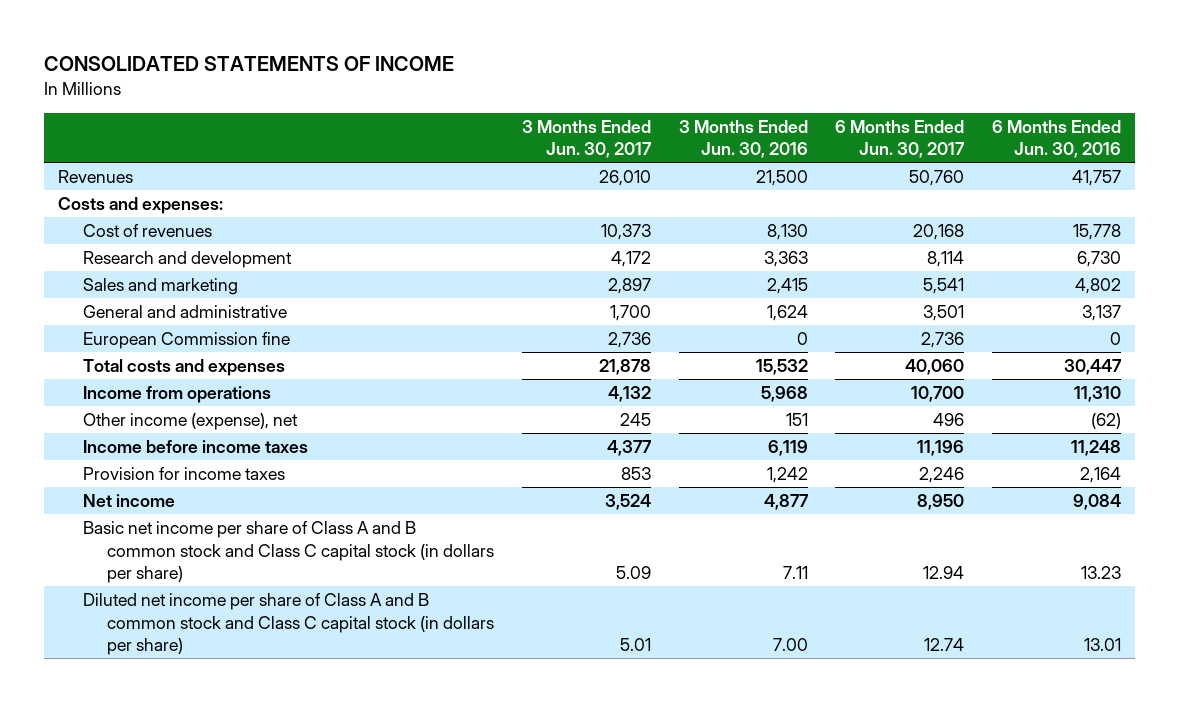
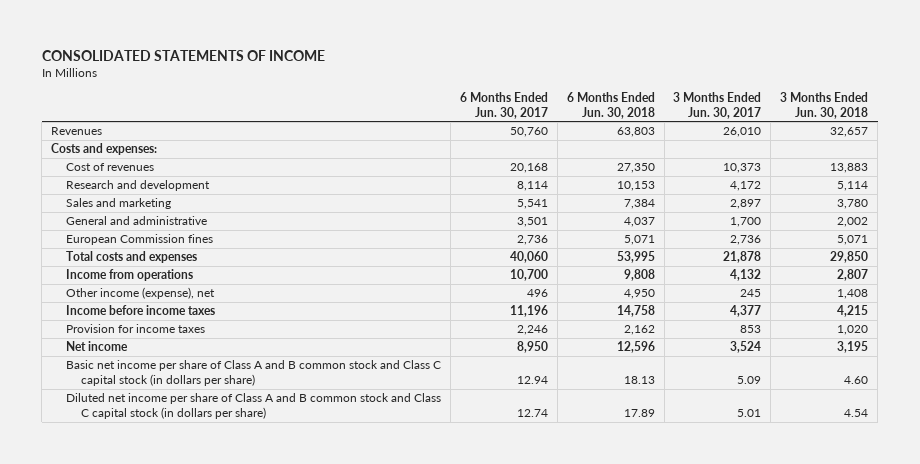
- | 3 Months Ended Jun. 30, 2017 | 3 Months Ended Jun. 30, 2016 | 6 Months Ended Jun. 30, 2017 | 6 Months Ended Jun. 30, 2016
+ | 6 Months Ended Jun. 30, 2017 | 6 Months Ended Jun. 30, 2018 | 3 Months Ended Jun. 30, 2017 | 3 Months Ended Jun. 30, 2018
- European Commission fine | 2,736 | 0 | 2,736 | 0
+ European Commission fines | 2,736 | 5,071 | 2,736 | 5,071

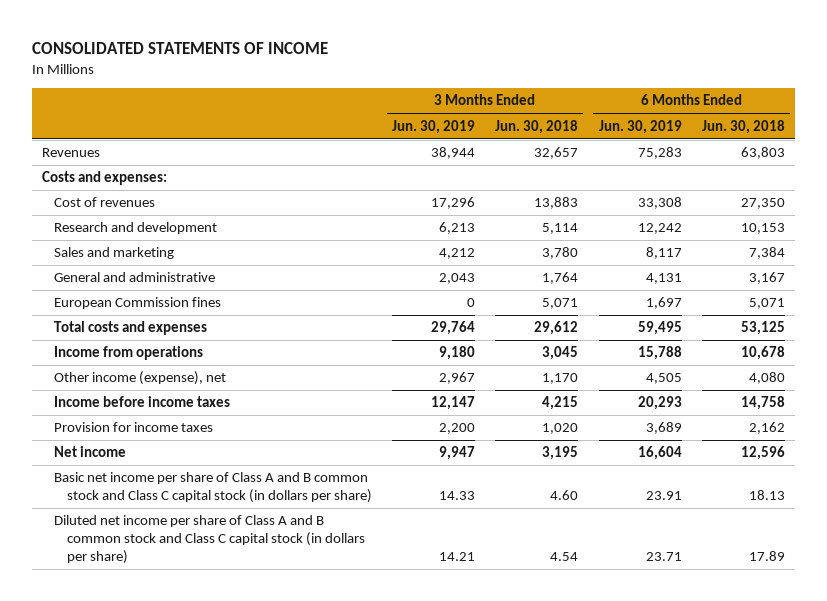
- | 6 Months Ended Jun. 30, 2017 | 6 Months Ended Jun. 30, 2018 | 3 Months Ended Jun. 30, 2017 | 3 Months Ended Jun. 30, 2018
+ | 3 Months Ended Jun. 30, 2019 | 3 Months Ended Jun. 30, 2018 | 6 Months Ended Jun. 30, 2019 | 6 Months Ended Jun. 30, 2018
- General and administrative | 3,501 | 4,037 | 1,700 | 2,002
+ General and administrative | 2,043 | 1,764 | 4,131 | 3,167
- Total costs and expenses | 40,060 | 53,995 | 21,878 | 29,850
- Income from operations | 10,700 | 9,808 | 4,132 | 2,807
- Other income (expense), net | 496 | 4,950 | 245 | 1,408
+ Total costs and expenses | 29,764 | 29,612 | 59,495 | 53,125
+ Income from operations | 9,180 | 3,045 | 15,788 | 10,678
+ Other income (expense), net | 2,967 | 1,170 | 4,505 | 4,080

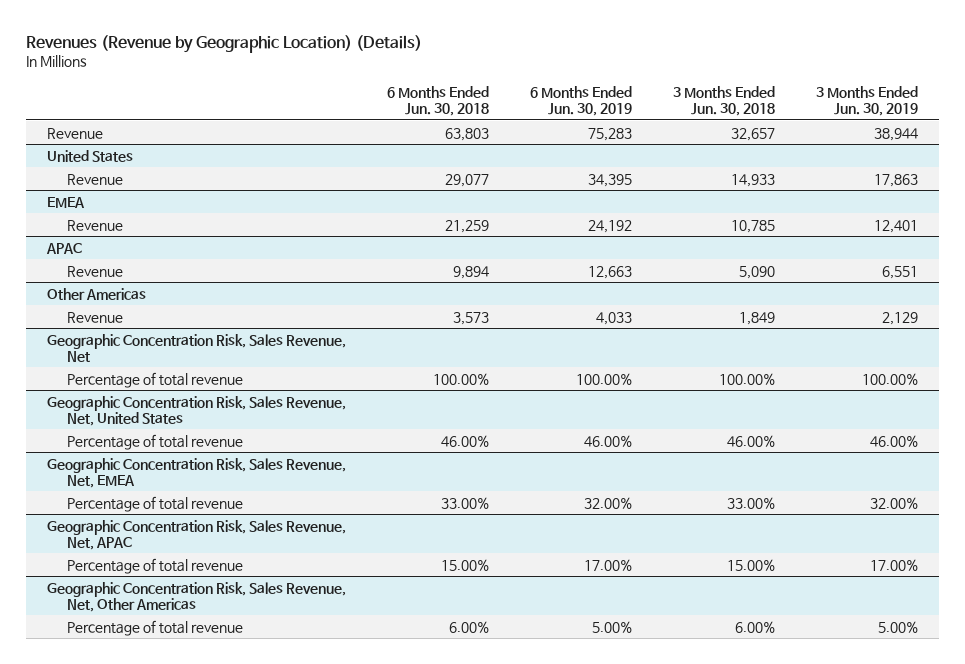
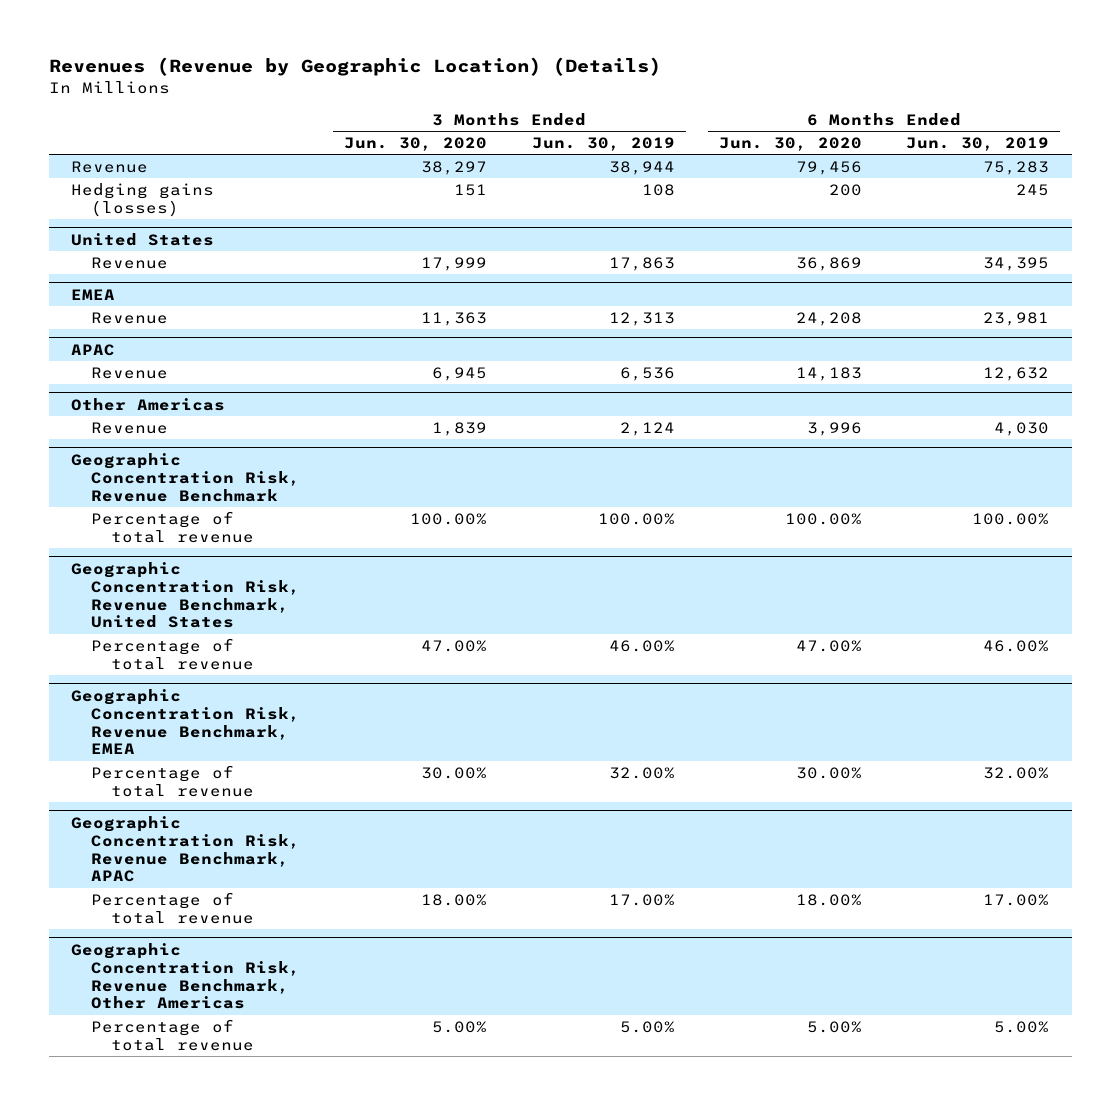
- | 6 Months Ended Jun. 30, 2018 | 6 Months Ended Jun. 30, 2019 | 3 Months Ended Jun. 30, 2018 | 3 Months Ended Jun. 30, 2019
+ | 3 Months Ended Jun. 30, 2020 | 3 Months Ended Jun. 30, 2019 | 6 Months Ended Jun. 30, 2020 | 6 Months Ended Jun. 30, 2019
+ Hedging gains (losses) | 151 | 108 | 200 | 245
@ EMEA
- Revenue | 21,259 | 24,192 | 10,785 | 12,401
+ Revenue | 11,363 | 12,313 | 24,208 | 23,981
@ APAC
- Revenue | 9,894 | 12,663 | 5,090 | 6,551
+ Revenue | 6,945 | 6,536 | 14,183 | 12,632
@ Other Americas
- Revenue | 3,573 | 4,033 | 1,849 | 2,129
- Geographic Concentration Risk, Sales Revenue, Net
@ Other Americas
+ Revenue | 1,839 | 2,124 | 3,996 | 4,030
+ Geographic Concentration Risk, Revenue Benchmark
- Geographic Concentration Risk, Sales Revenue, Net, United States
+ Geographic Concentration Risk, Revenue Benchmark, United States
- Geographic Concentration Risk, Sales Revenue, Net, EMEA
+ Geographic Concentration Risk, Revenue Benchmark, EMEA
- Geographic Concentration Risk, Sales Revenue, Net, APAC
+ Geographic Concentration Risk, Revenue Benchmark, APAC
- Geographic Concentration Risk, Sales Revenue, Net, Other Americas
+ Geographic Concentration Risk, Revenue Benchmark, Other Americas

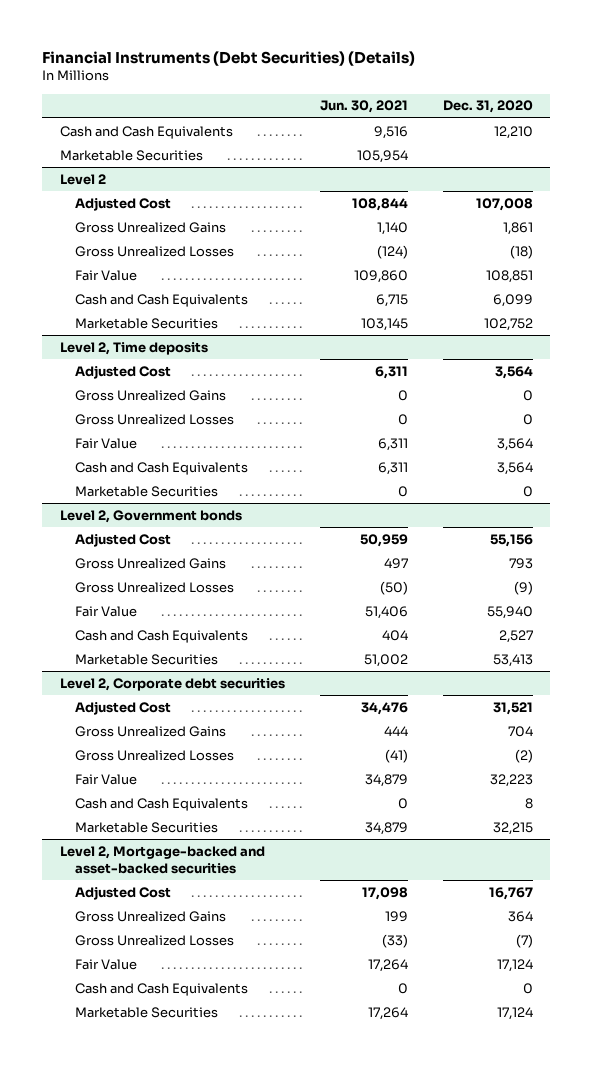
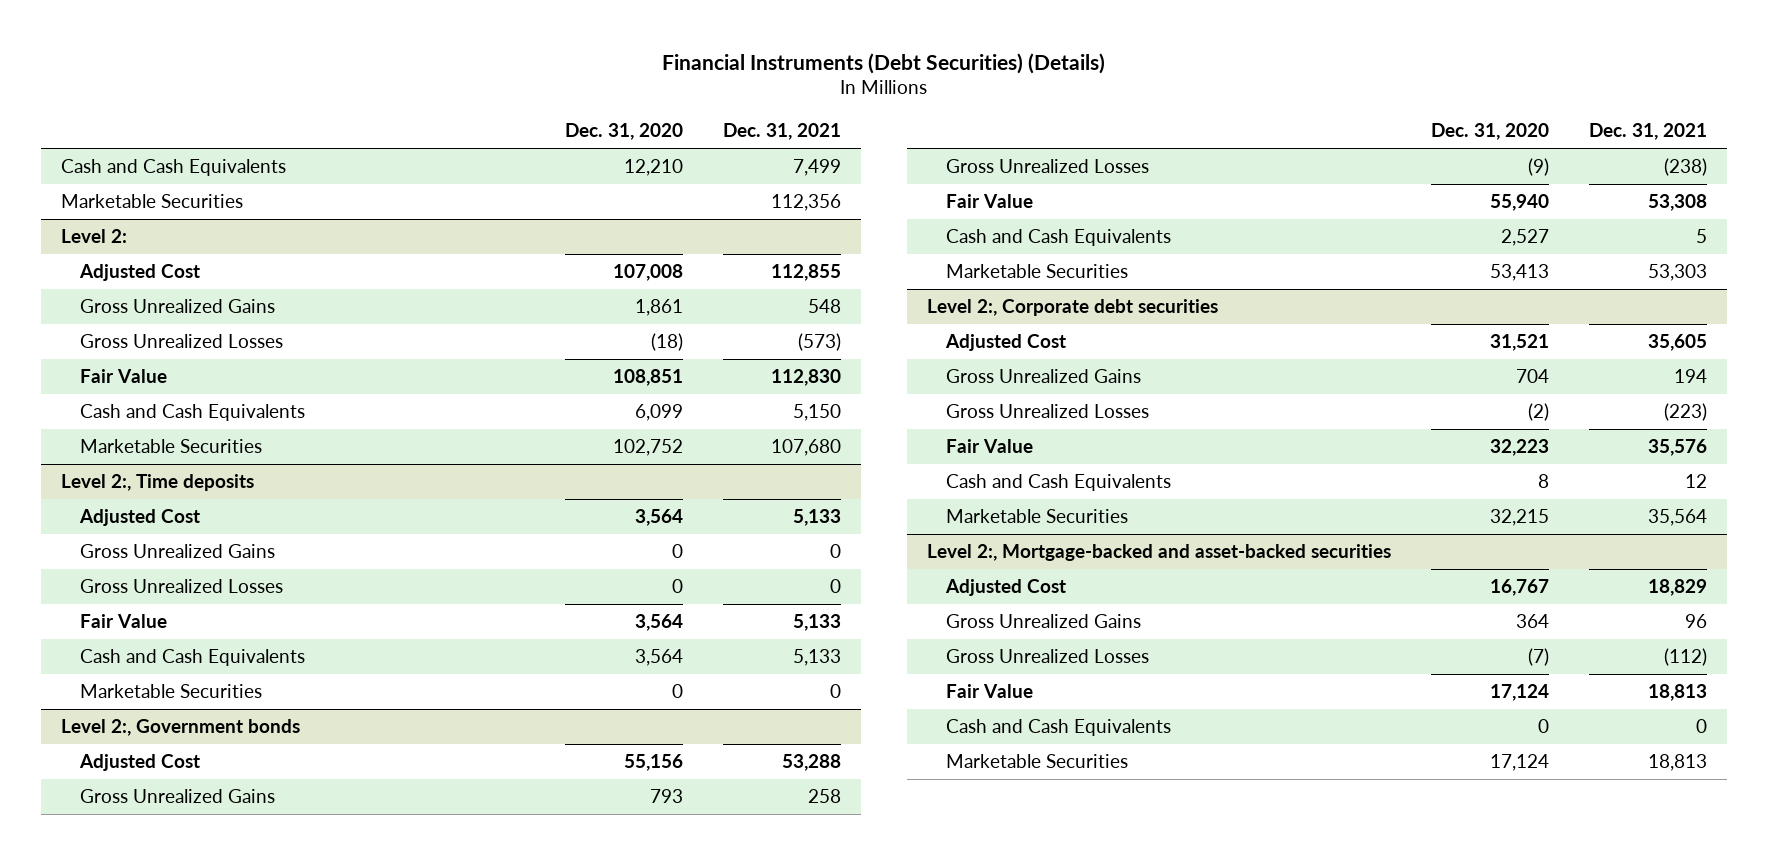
- | Jun. 30, 2021 | Dec. 31, 2020
+ | Dec. 31, 2020 | Dec. 31, 2021
- Level 2
+ Level 2:
- Level 2, Time deposits
+ Level 2:, Time deposits
- Level 2, Government bonds
+ Level 2:, Government bonds
- Level 2, Corporate debt securities
+ Level 2:, Corporate debt securities
- Level 2, Mortgage-backed and asset-backed securities
+ Level 2:, Mortgage-backed and asset-backed securities

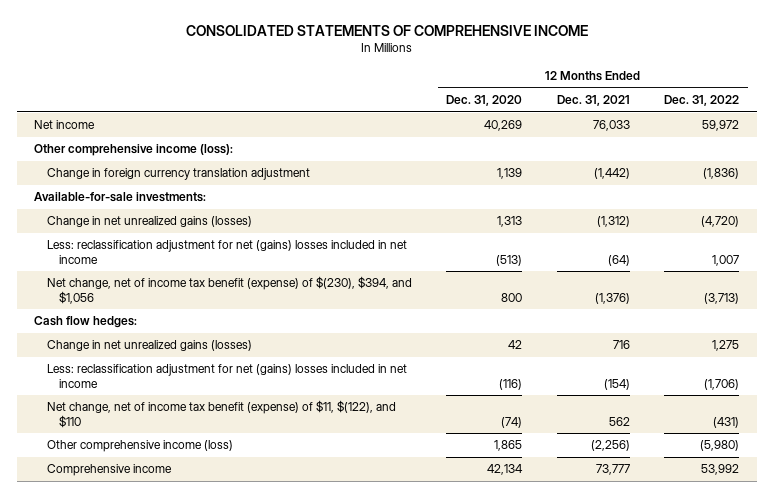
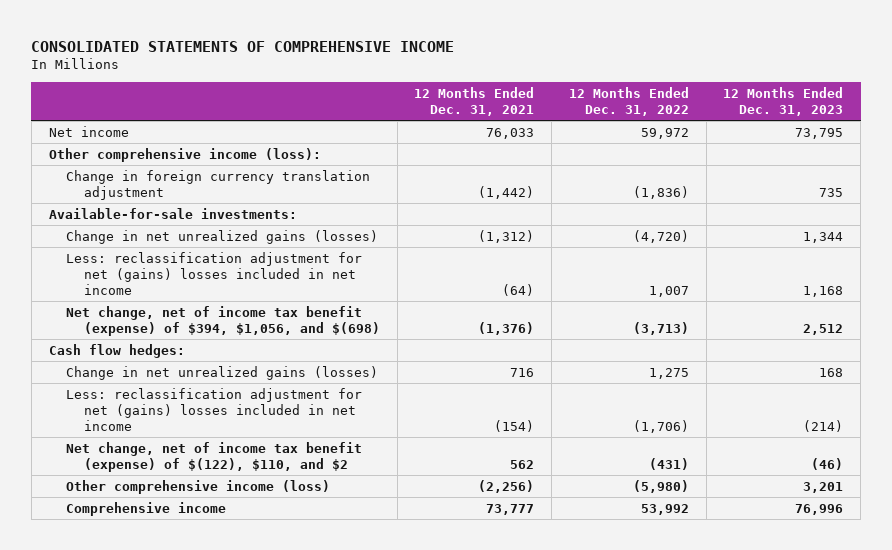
- | 12 Months Ended Dec. 31, 2020 | 12 Months Ended Dec. 31, 2021 | 12 Months Ended Dec. 31, 2022
+ | 12 Months Ended Dec. 31, 2021 | 12 Months Ended Dec. 31, 2022 | 12 Months Ended Dec. 31, 2023
- Net change, net of income tax benefit (expense) of $(230), $394, and $1,056 | 800 | (1,376) | (3,713)
+ Net change, net of income tax benefit (expense) of $394, $1,056, and $(698) | (1,376) | (3,713) | 2,512
- Net change, net of income tax benefit (expense) of $11, $(122), and $110 | (74) | 562 | (431)
+ Net change, net of income tax benefit (expense) of $(122), $110, and $2 | 562 | (431) | (46)

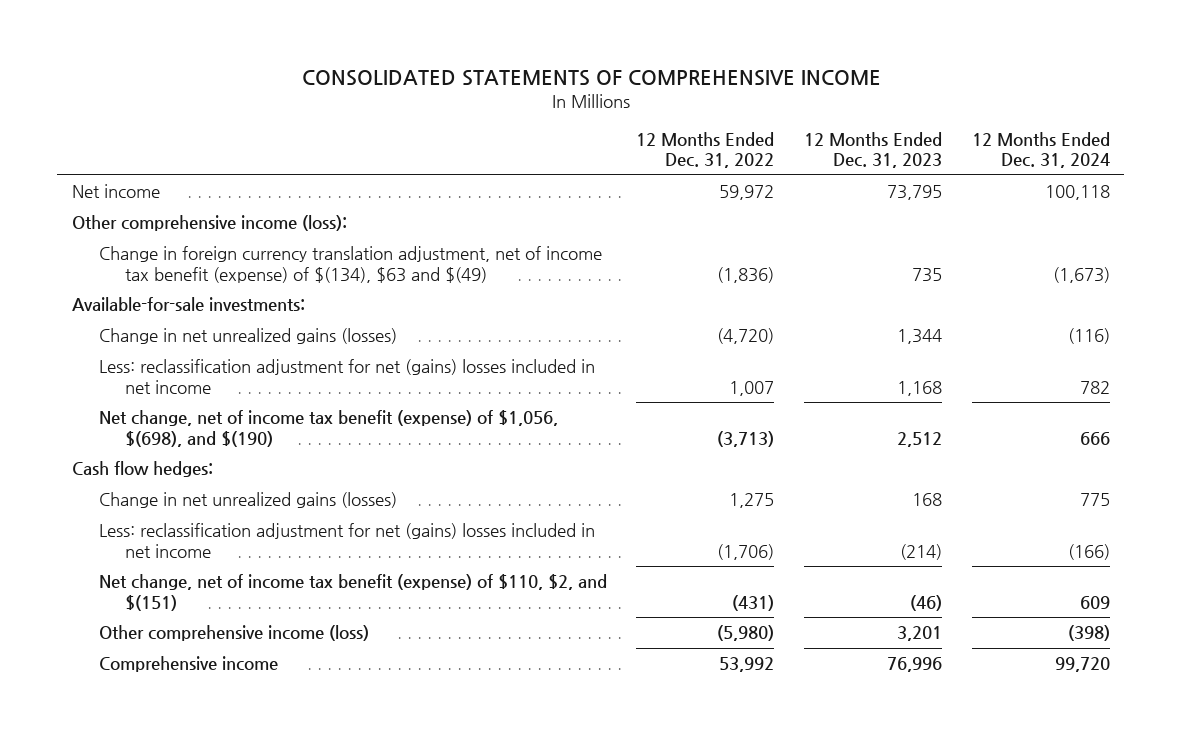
- | 12 Months Ended Dec. 31, 2021 | 12 Months Ended Dec. 31, 2022 | 12 Months Ended Dec. 31, 2023
+ | 12 Months Ended Dec. 31, 2022 | 12 Months Ended Dec. 31, 2023 | 12 Months Ended Dec. 31, 2024
- Change in foreign currency translation adjustment | (1,442) | (1,836) | 735
+ Change in foreign currency translation adjustment, net of income tax benefit (expense) of $(134), $63 and $(49) | (1,836) | 735 | (1,673)
- Net change, net of income tax benefit (expense) of $394, $1,056, and $(698) | (1,376) | (3,713) | 2,512
+ Net change, net of income tax benefit (expense) of $1,056, $(698), and $(190) | (3,713) | 2,512 | 666
- Net change, net of income tax benefit (expense) of $(122), $110, and $2 | 562 | (431) | (46)
+ Net change, net of income tax benefit (expense) of $110, $2, and $(151) | (431) | (46) | 609

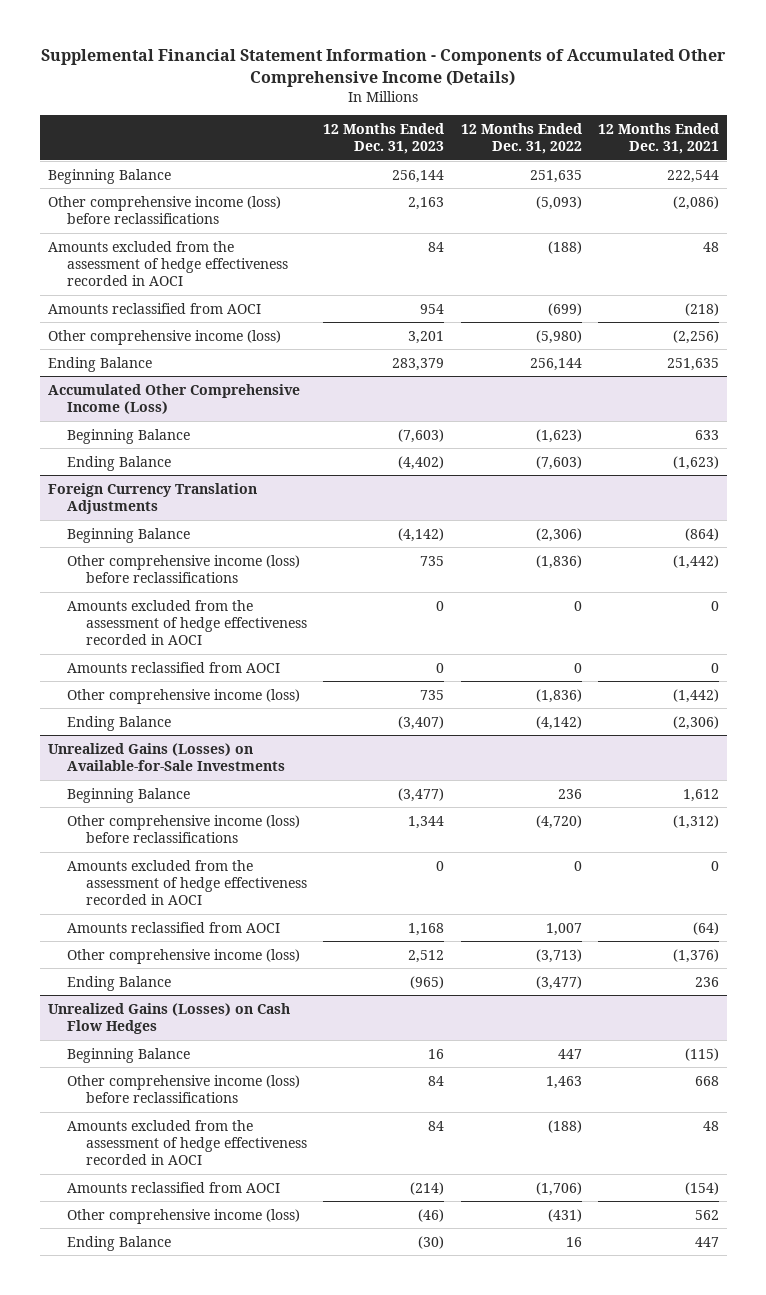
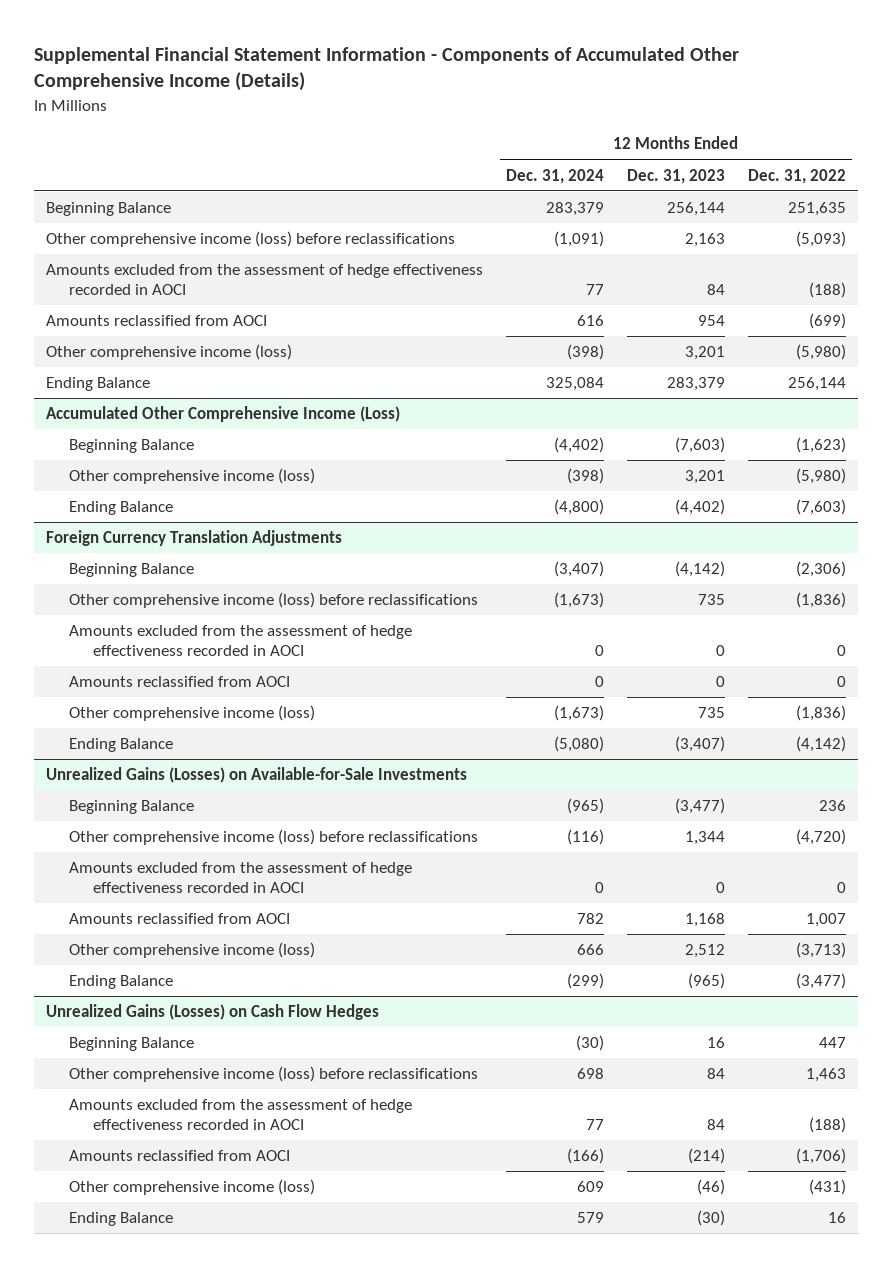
- | 12 Months Ended Dec. 31, 2023 | 12 Months Ended Dec. 31, 2022 | 12 Months Ended Dec. 31, 2021
+ | 12 Months Ended Dec. 31, 2024 | 12 Months Ended Dec. 31, 2023 | 12 Months Ended Dec. 31, 2022
@ Accumulated Other Comprehensive Income (Loss)
+ Other comprehensive income (loss) | (398) | 3,201 | (5,980)

